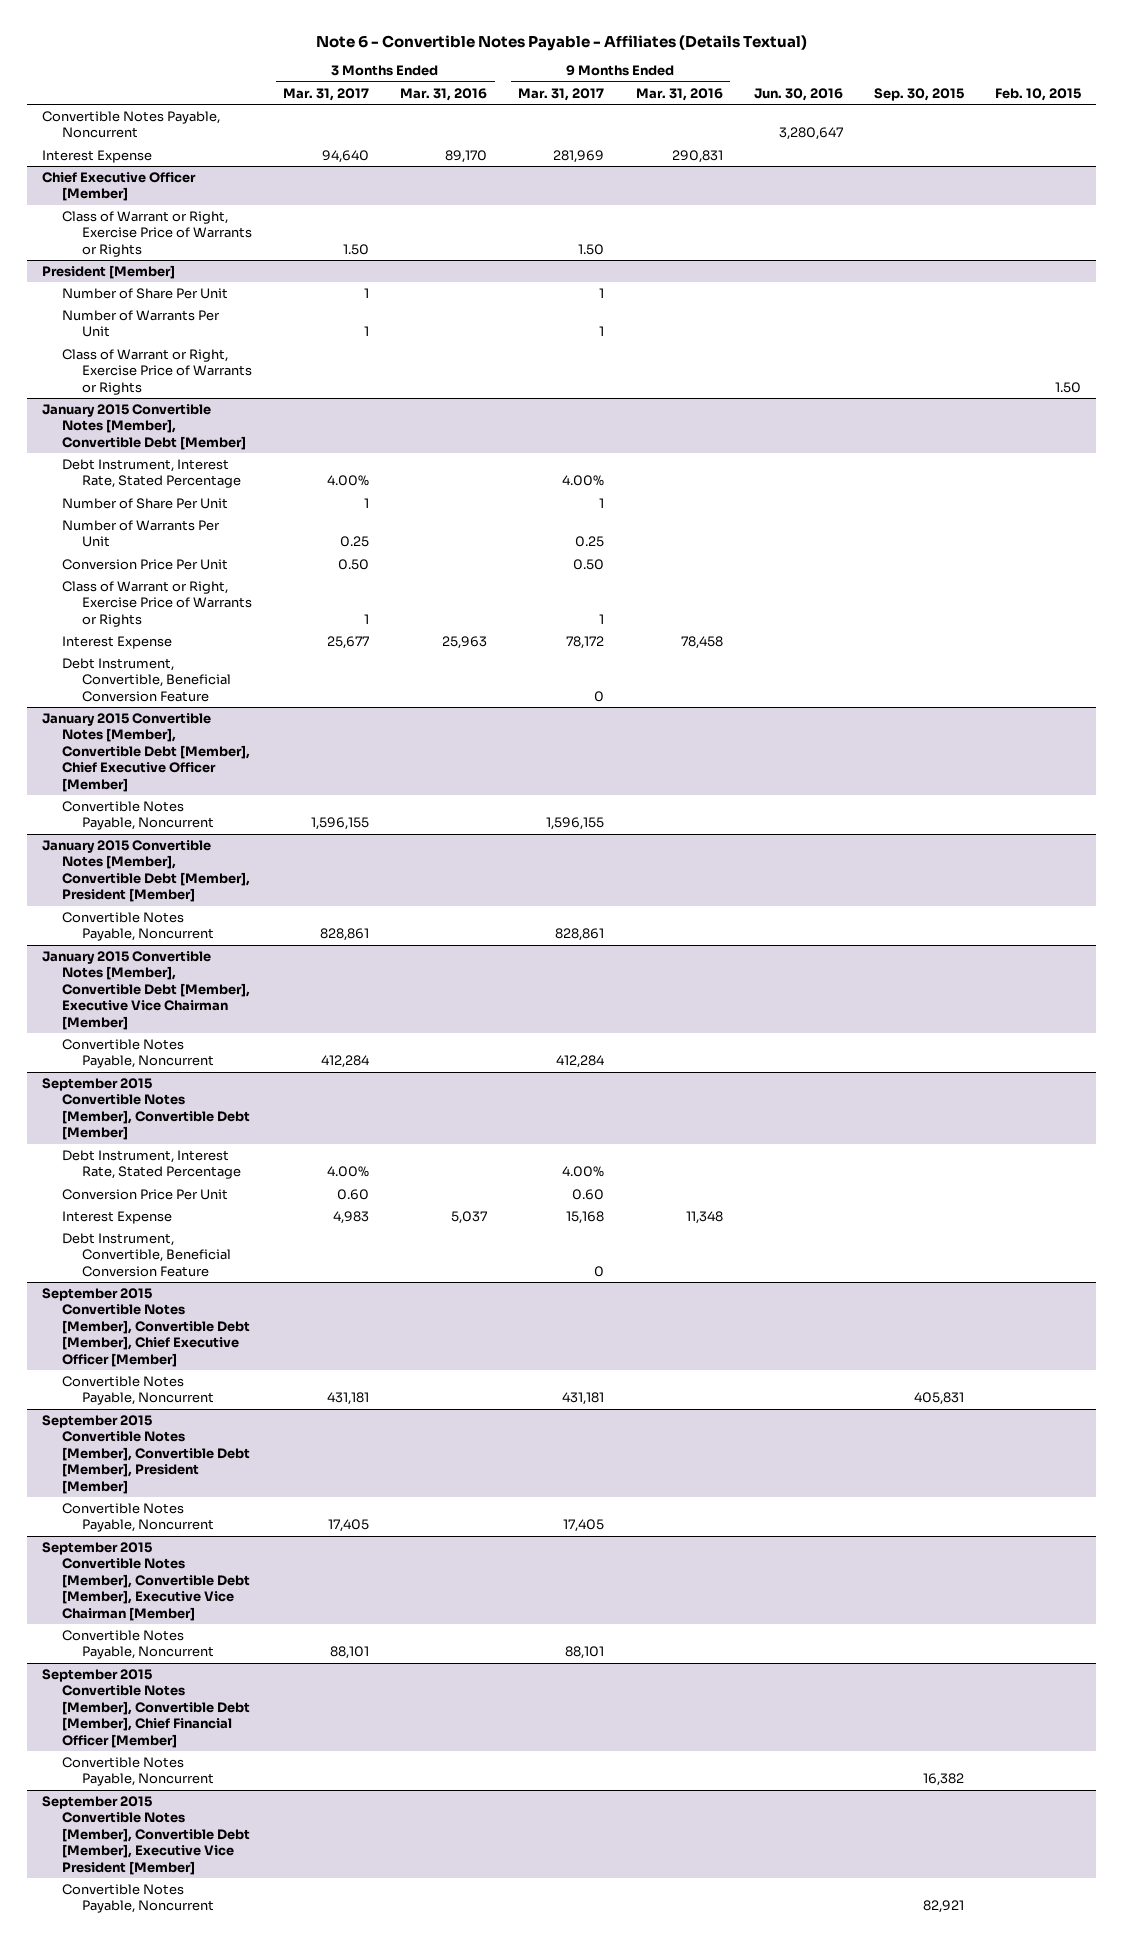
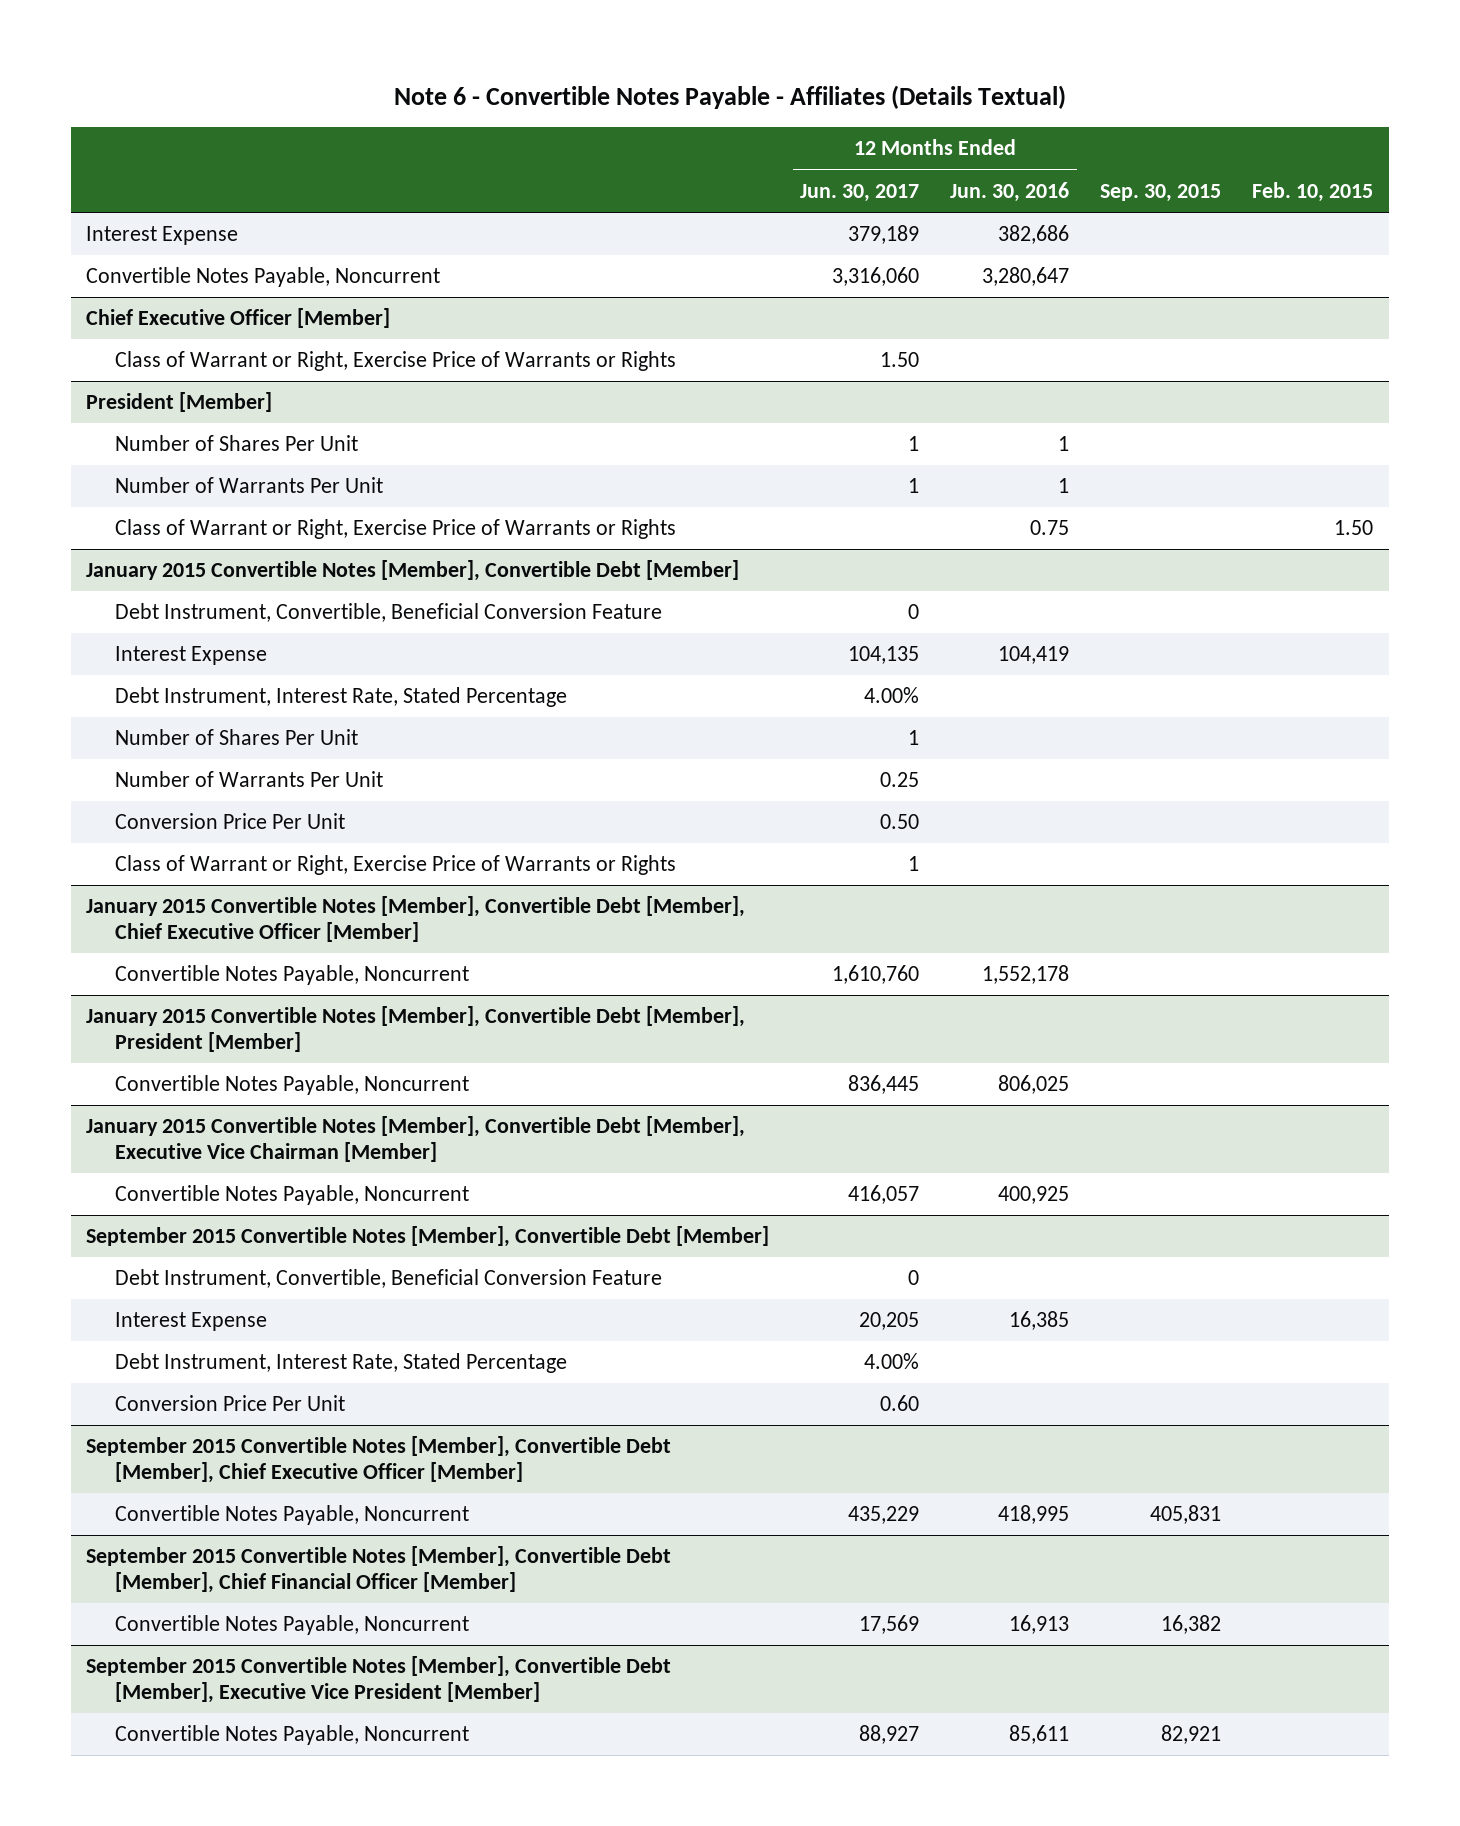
- | 3 Months Ended Mar. 31, 2017 | 3 Months Ended Mar. 31, 2016 | 9 Months Ended Mar. 31, 2017 | 9 Months Ended Mar. 31, 2016 | Jun. 30, 2016 | Sep. 30, 2015 | Feb. 10, 2015
+ | 12 Months Ended Jun. 30, 2017 | 12 Months Ended Jun. 30, 2016 | Sep. 30, 2015 | Feb. 10, 2015
moved down: Convertible Notes Payable, Noncurrent | 3,316,060 | 3,280,647 | |
@ President [Member]
- Number of Share Per Unit | 1 | | 1 | | | |
+ Number of Shares Per Unit | 1 | 1 | |
@ January 2015 Convertible Notes [Member], Convertible Debt [Member]
moved up: Debt Instrument, Convertible, Beneficial Conversion Feature | 0 | | |
moved up: Interest Expense | 104,135 | 104,419 | |
- Number of Share Per Unit | 1 | | 1 | | | |
+ Number of Shares Per Unit | 1 | | |
@ September 2015 Convertible Notes [Member], Convertible Debt [Member]
moved up: Debt Instrument, Convertible, Beneficial Conversion Feature | 0 | | |
moved up: Interest Expense | 20,205 | 16,385 | |
- September 2015 Convertible Notes [Member], Convertible Debt [Member], President [Member]
- Convertible Notes Payable, Noncurrent | 17,405 | | 17,405 | | | |
- September 2015 Convertible Notes [Member], Convertible Debt [Member], Executive Vice Chairman [Member]
- Convertible Notes Payable, Noncurrent | 88,101 | | 88,101 | | | |

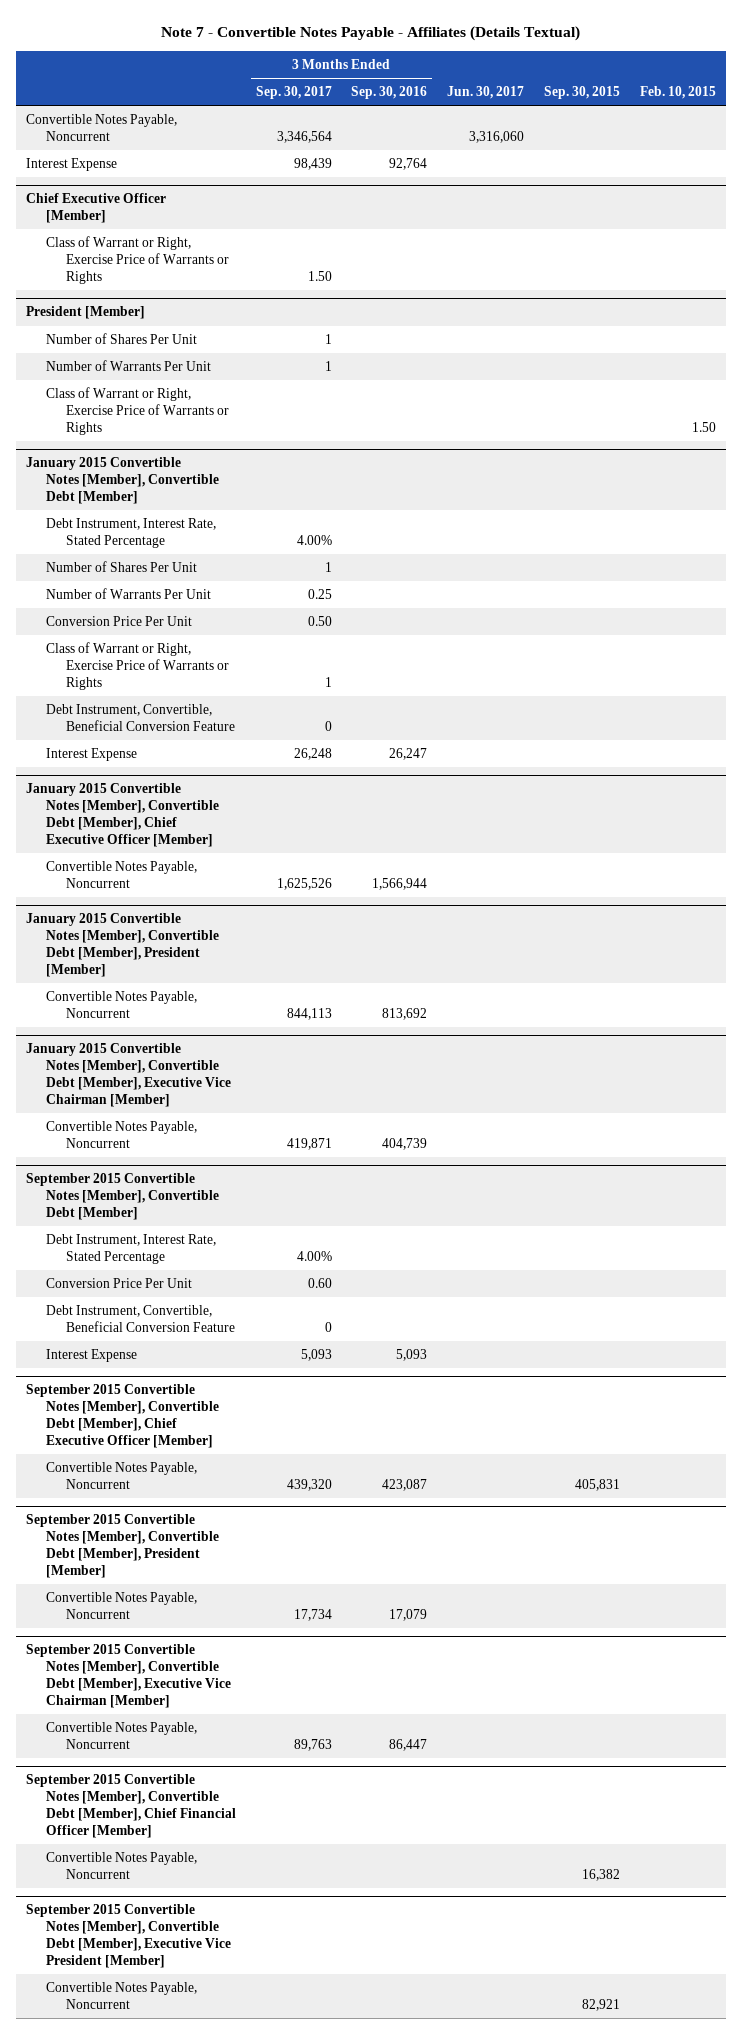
- Note 6 - Convertible Notes Payable - Affiliates (Details Textual)
+ Note 7 - Convertible Notes Payable - Affiliates (Details Textual)
- | 12 Months Ended Jun. 30, 2017 | 12 Months Ended Jun. 30, 2016 | Sep. 30, 2015 | Feb. 10, 2015
+ | 3 Months Ended Sep. 30, 2017 | 3 Months Ended Sep. 30, 2016 | Jun. 30, 2017 | Sep. 30, 2015 | Feb. 10, 2015
moved down: Interest Expense | 98,439 | 92,764 | | |
@ January 2015 Convertible Notes [Member], Convertible Debt [Member]
moved down: Debt Instrument, Convertible, Beneficial Conversion Feature | 0 | | | |
moved down: Interest Expense | 26,248 | 26,247 | | |
@ September 2015 Convertible Notes [Member], Convertible Debt [Member]
moved down: Debt Instrument, Convertible, Beneficial Conversion Feature | 0 | | | |
moved down: Interest Expense | 5,093 | 5,093 | | |
+ September 2015 Convertible Notes [Member], Convertible Debt [Member], President [Member]
+ Convertible Notes Payable, Noncurrent | 17,734 | 17,079 | | |
+ September 2015 Convertible Notes [Member], Convertible Debt [Member], Executive Vice Chairman [Member]
+ Convertible Notes Payable, Noncurrent | 89,763 | 86,447 | | |

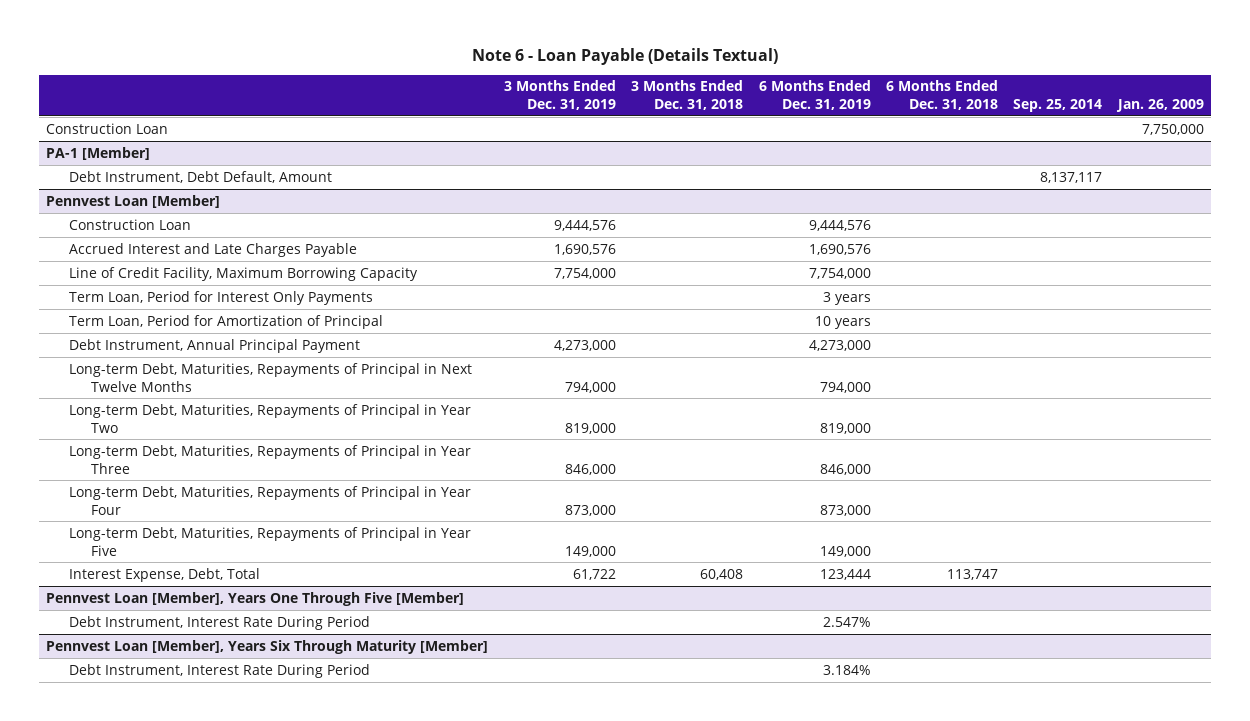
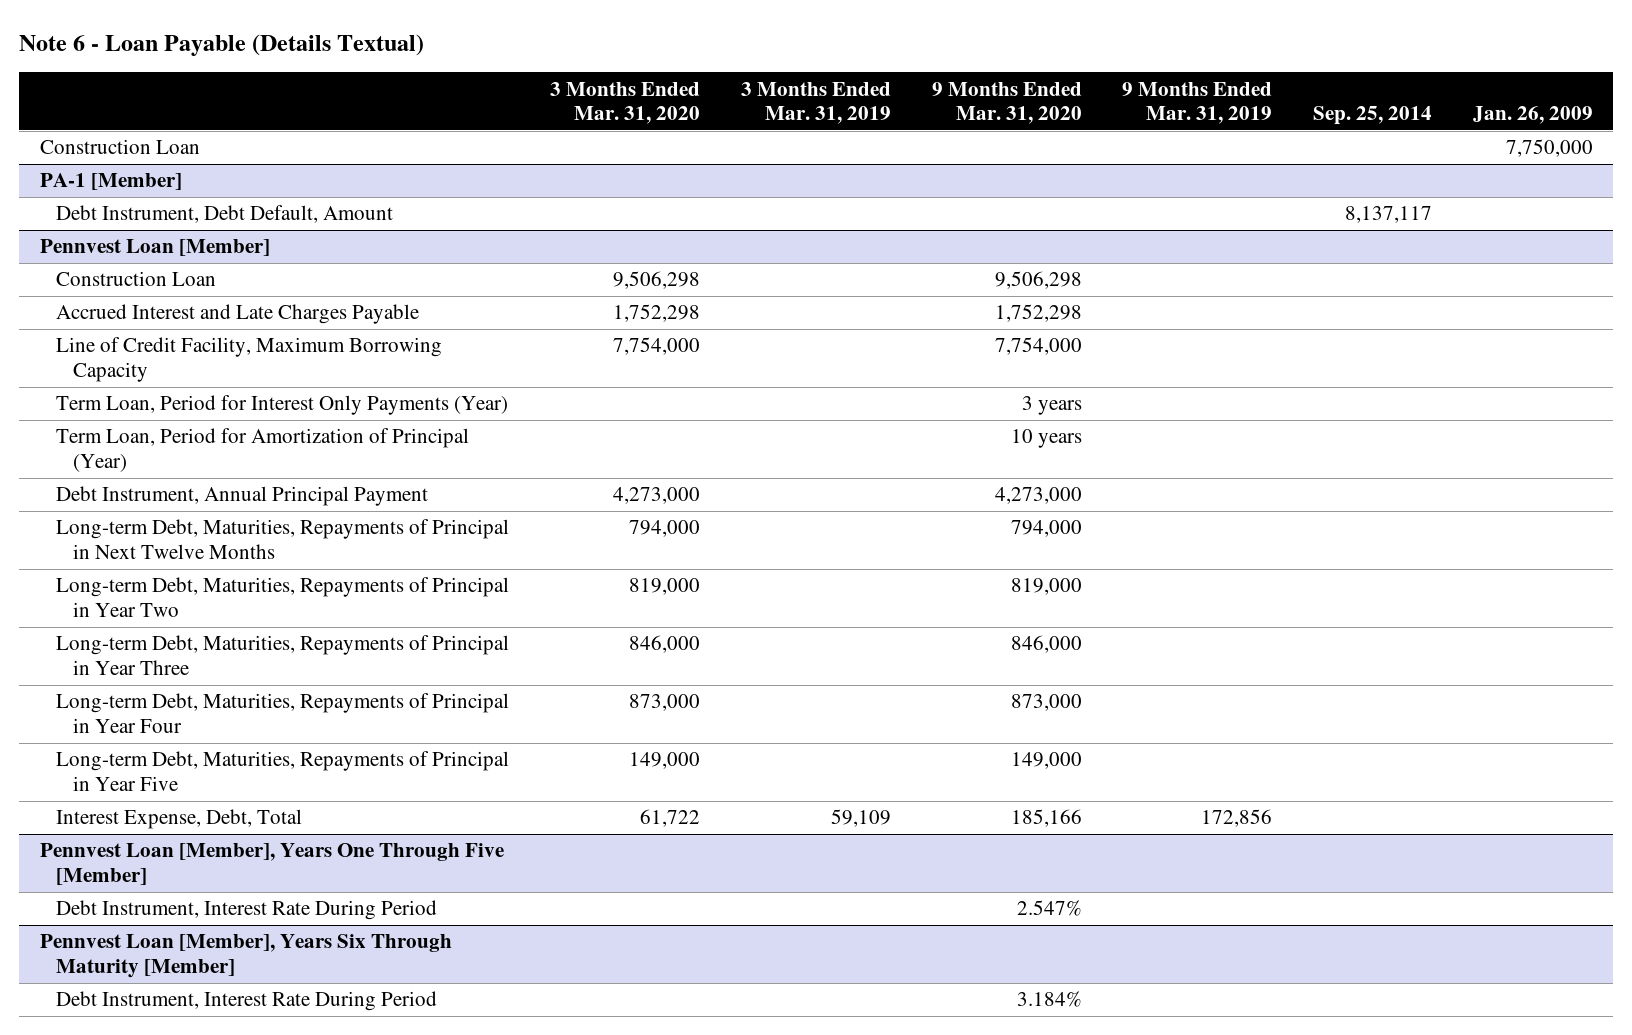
- | 3 Months Ended Dec. 31, 2019 | 3 Months Ended Dec. 31, 2018 | 6 Months Ended Dec. 31, 2019 | 6 Months Ended Dec. 31, 2018 | Sep. 25, 2014 | Jan. 26, 2009
+ | 3 Months Ended Mar. 31, 2020 | 3 Months Ended Mar. 31, 2019 | 9 Months Ended Mar. 31, 2020 | 9 Months Ended Mar. 31, 2019 | Sep. 25, 2014 | Jan. 26, 2009
@ Pennvest Loan [Member]
- Term Loan, Period for Interest Only Payments | | | 3 years | | |
- Term Loan, Period for Amortization of Principal | | | 10 years | | |
+ Term Loan, Period for Interest Only Payments (Year) | | | 3 years | | |
+ Term Loan, Period for Amortization of Principal (Year) | | | 10 years | | |

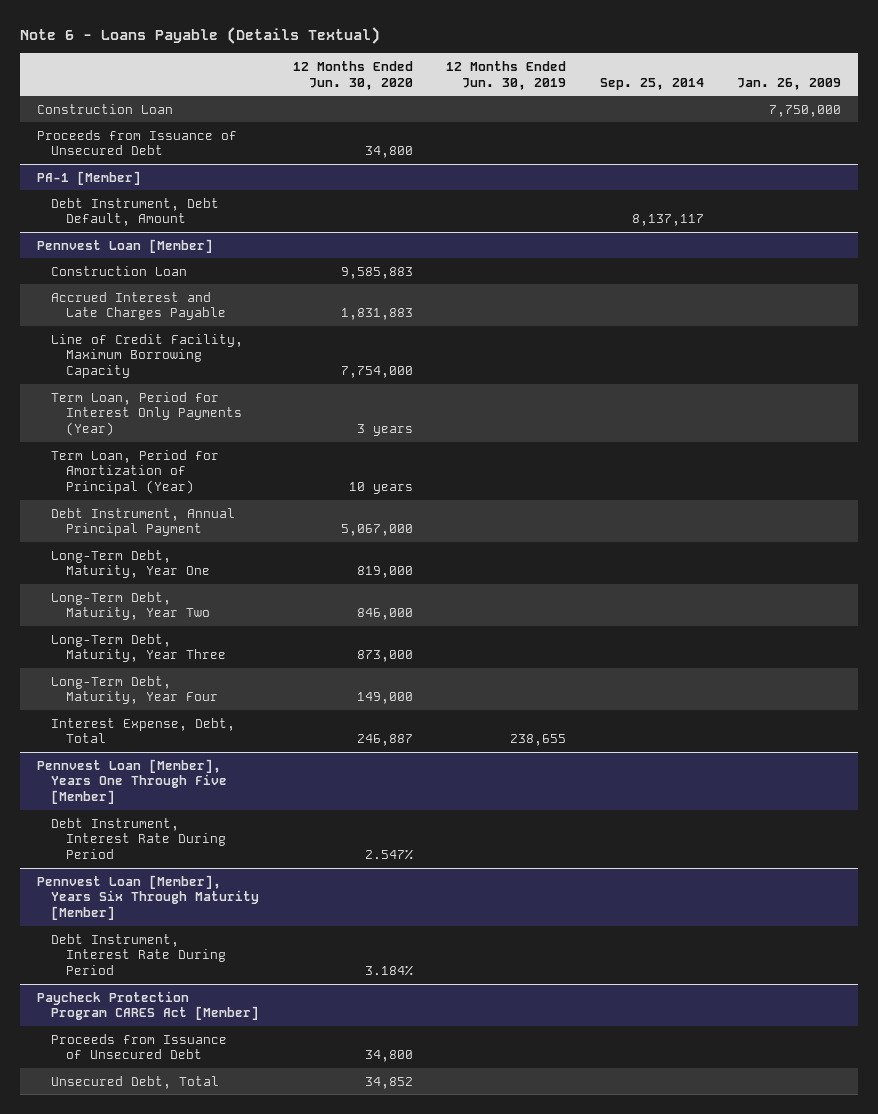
- Note 6 - Loan Payable (Details Textual)
+ Note 6 - Loans Payable (Details Textual)
- | 3 Months Ended Mar. 31, 2020 | 3 Months Ended Mar. 31, 2019 | 9 Months Ended Mar. 31, 2020 | 9 Months Ended Mar. 31, 2019 | Sep. 25, 2014 | Jan. 26, 2009
+ | 12 Months Ended Jun. 30, 2020 | 12 Months Ended Jun. 30, 2019 | Sep. 25, 2014 | Jan. 26, 2009
+ Proceeds from Issuance of Unsecured Debt | 34,800 | | |
@ Pennvest Loan [Member]
- Long-term Debt, Maturities, Repayments of Principal in Next Twelve Months | 794,000 | | 794,000 | | |
- Long-term Debt, Maturities, Repayments of Principal in Year Two | 819,000 | | 819,000 | | |
- Long-term Debt, Maturities, Repayments of Principal in Year Three | 846,000 | | 846,000 | | |
- Long-term Debt, Maturities, Repayments of Principal in Year Four | 873,000 | | 873,000 | | |
- Long-term Debt, Maturities, Repayments of Principal in Year Five | 149,000 | | 149,000 | | |
+ Long-Term Debt, Maturity, Year One | 819,000 | | |
+ Long-Term Debt, Maturity, Year Two | 846,000 | | |
+ Long-Term Debt, Maturity, Year Three | 873,000 | | |
+ Long-Term Debt, Maturity, Year Four | 149,000 | | |
+ Paycheck Protection Program CARES Act [Member]
+ Proceeds from Issuance of Unsecured Debt | 34,800 | | |
+ Unsecured Debt, Total | 34,852 | | |

